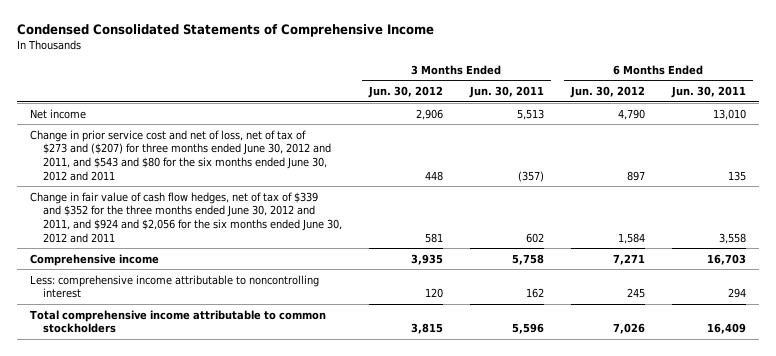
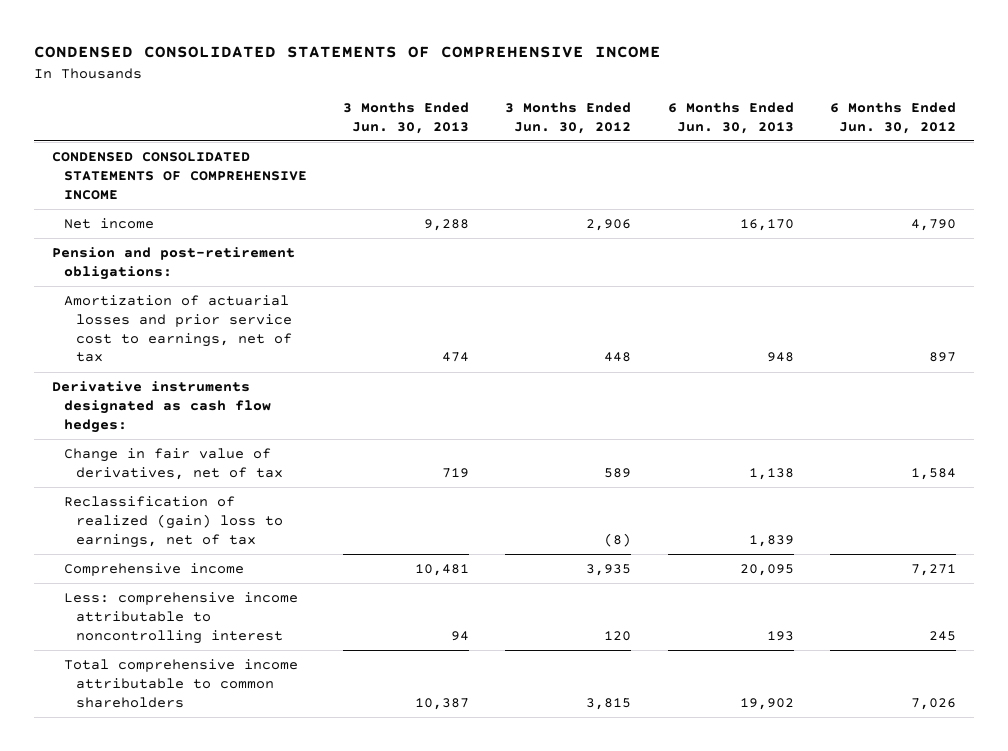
- Condensed Consolidated Statements of Comprehensive Income
+ CONDENSED CONSOLIDATED STATEMENTS OF COMPREHENSIVE INCOME
- | 3 Months Ended Jun. 30, 2012 | 3 Months Ended Jun. 30, 2011 | 6 Months Ended Jun. 30, 2012 | 6 Months Ended Jun. 30, 2011
+ | 3 Months Ended Jun. 30, 2013 | 3 Months Ended Jun. 30, 2012 | 6 Months Ended Jun. 30, 2013 | 6 Months Ended Jun. 30, 2012
+ CONDENSED CONSOLIDATED STATEMENTS OF COMPREHENSIVE INCOME
- Change in prior service cost and net of loss, net of tax of $273 and ($207) for three months ended June 30, 2012 and 2011, and $543 and $80 for the six months ended June 30, 2012 and 2011 | 448 | (357) | 897 | 135
- Change in fair value of cash flow hedges, net of tax of $339 and $352 for the three months ended June 30, 2012 and 2011, and $924 and $2,056 for the six months ended June 30, 2012 and 2011 | 581 | 602 | 1,584 | 3,558
+ Pension and post-retirement obligations:
+ Amortization of actuarial losses and prior service cost to earnings, net of tax | 474 | 448 | 948 | 897
+ Derivative instruments designated as cash flow hedges:
+ Change in fair value of derivatives, net of tax | 719 | 589 | 1,138 | 1,584
+ Reclassification of realized (gain) loss to earnings, net of tax | | (8) | 1,839 |
- Total comprehensive income attributable to common stockholders | 3,815 | 5,596 | 7,026 | 16,409
+ Total comprehensive income attributable to common shareholders | 10,387 | 3,815 | 19,902 | 7,026

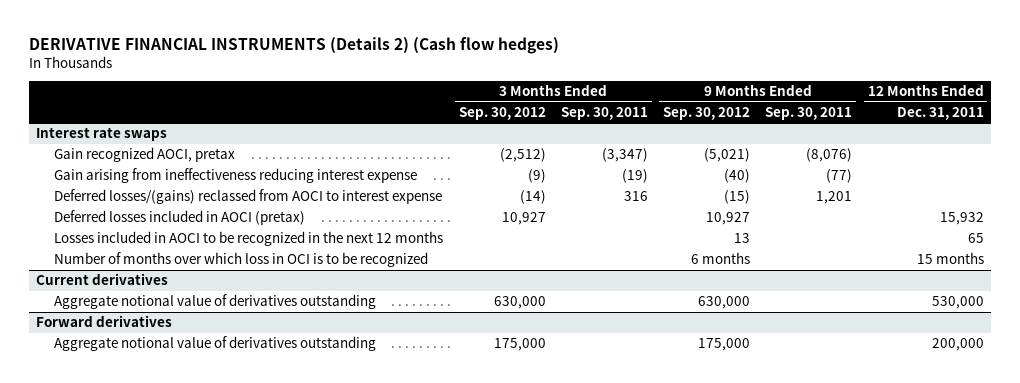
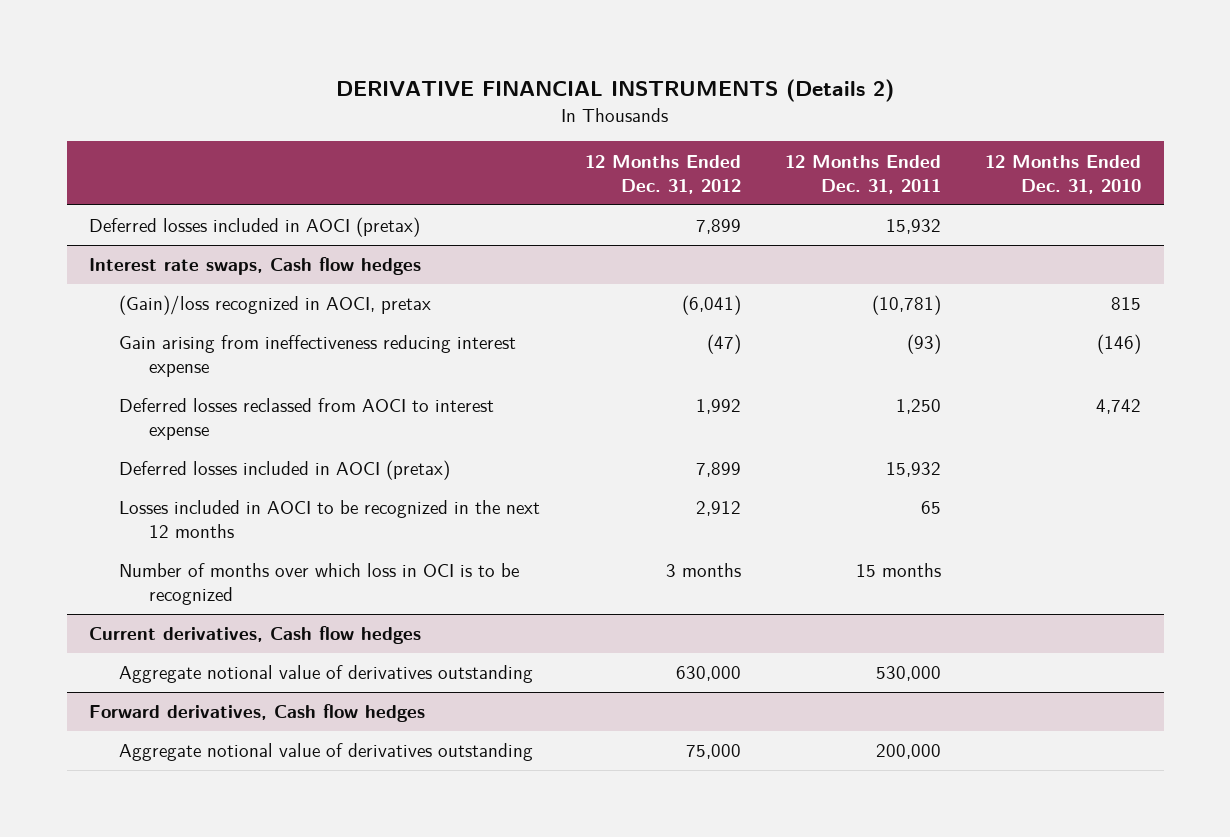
- DERIVATIVE FINANCIAL INSTRUMENTS (Details 2) (Cash flow hedges)
+ DERIVATIVE FINANCIAL INSTRUMENTS (Details 2)
- | 3 Months Ended Sep. 30, 2012 | 3 Months Ended Sep. 30, 2011 | 9 Months Ended Sep. 30, 2012 | 9 Months Ended Sep. 30, 2011 | 12 Months Ended Dec. 31, 2011
+ | 12 Months Ended Dec. 31, 2012 | 12 Months Ended Dec. 31, 2011 | 12 Months Ended Dec. 31, 2010
- Interest rate swaps
- Gain recognized AOCI, pretax | (2,512) | (3,347) | (5,021) | (8,076) |
- Gain arising from ineffectiveness reducing interest expense | (9) | (19) | (40) | (77) |
- Deferred losses/(gains) reclassed from AOCI to interest expense | (14) | 316 | (15) | 1,201 |
+ Interest rate swaps, Cash flow hedges
+ (Gain)/loss recognized in AOCI, pretax | (6,041) | (10,781) | 815
+ Gain arising from ineffectiveness reducing interest expense | (47) | (93) | (146)
+ Deferred losses reclassed from AOCI to interest expense | 1,992 | 1,250 | 4,742
+ Deferred losses included in AOCI (pretax) | 7,899 | 15,932 |
- Current derivatives
+ Current derivatives, Cash flow hedges
- Forward derivatives
+ Forward derivatives, Cash flow hedges

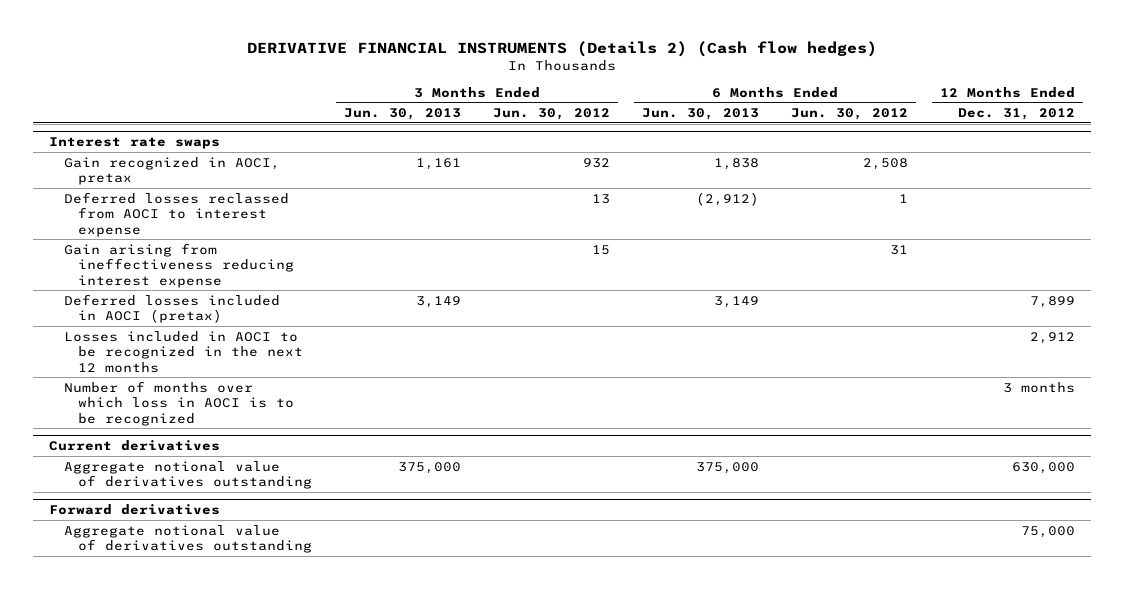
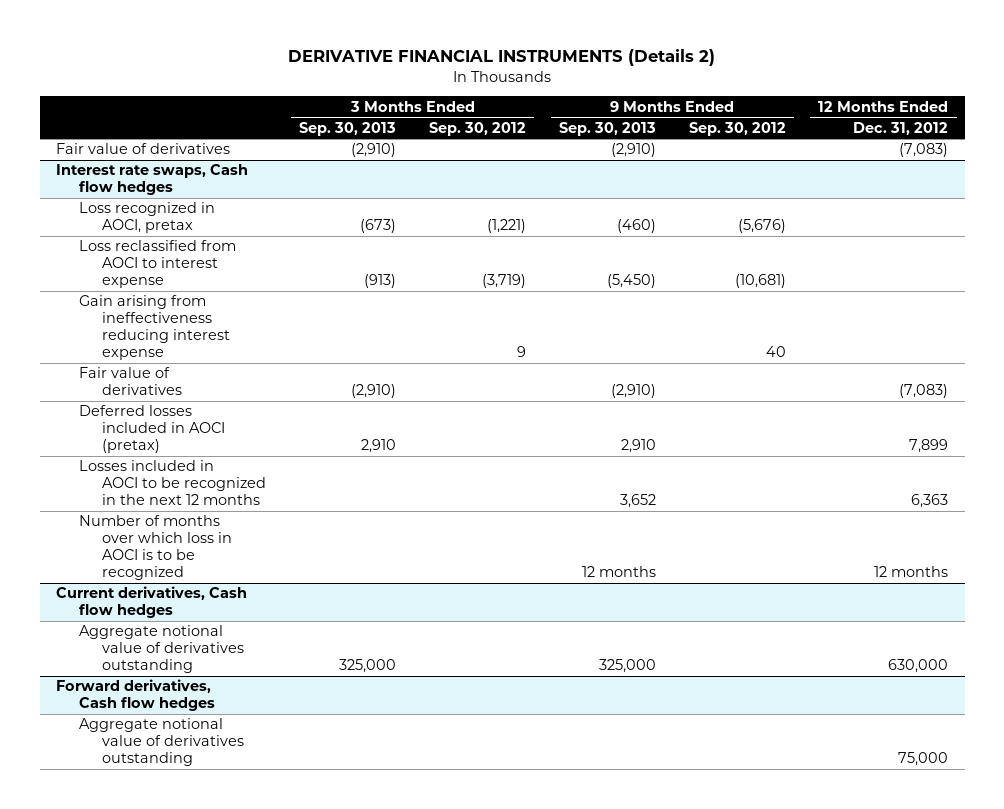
- DERIVATIVE FINANCIAL INSTRUMENTS (Details 2) (Cash flow hedges)
+ DERIVATIVE FINANCIAL INSTRUMENTS (Details 2)
- | 3 Months Ended Jun. 30, 2013 | 3 Months Ended Jun. 30, 2012 | 6 Months Ended Jun. 30, 2013 | 6 Months Ended Jun. 30, 2012 | 12 Months Ended Dec. 31, 2012
+ | 3 Months Ended Sep. 30, 2013 | 3 Months Ended Sep. 30, 2012 | 9 Months Ended Sep. 30, 2013 | 9 Months Ended Sep. 30, 2012 | 12 Months Ended Dec. 31, 2012
- Interest rate swaps
- Gain recognized in AOCI, pretax | 1,161 | 932 | 1,838 | 2,508 |
- Deferred losses reclassed from AOCI to interest expense | | 13 | (2,912) | 1 |
+ Fair value of derivatives | (2,910) | | (2,910) | | (7,083)
+ Interest rate swaps, Cash flow hedges
+ Loss recognized in AOCI, pretax | (673) | (1,221) | (460) | (5,676) |
+ Loss reclassified from AOCI to interest expense | (913) | (3,719) | (5,450) | (10,681) |
+ Fair value of derivatives | (2,910) | | (2,910) | | (7,083)
- Losses included in AOCI to be recognized in the next 12 months | | | | | 2,912
- Number of months over which loss in AOCI is to be recognized | | | | | 3 months
- Current derivatives
+ Losses included in AOCI to be recognized in the next 12 months | | | 3,652 | | 6,363
+ Number of months over which loss in AOCI is to be recognized | | | 12 months | | 12 months
+ Current derivatives, Cash flow hedges
- Forward derivatives
+ Forward derivatives, Cash flow hedges

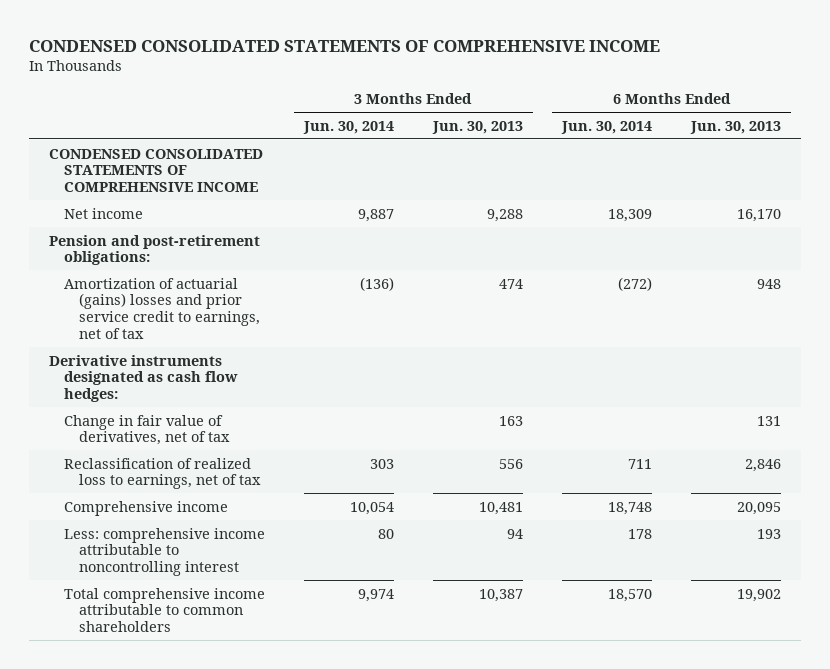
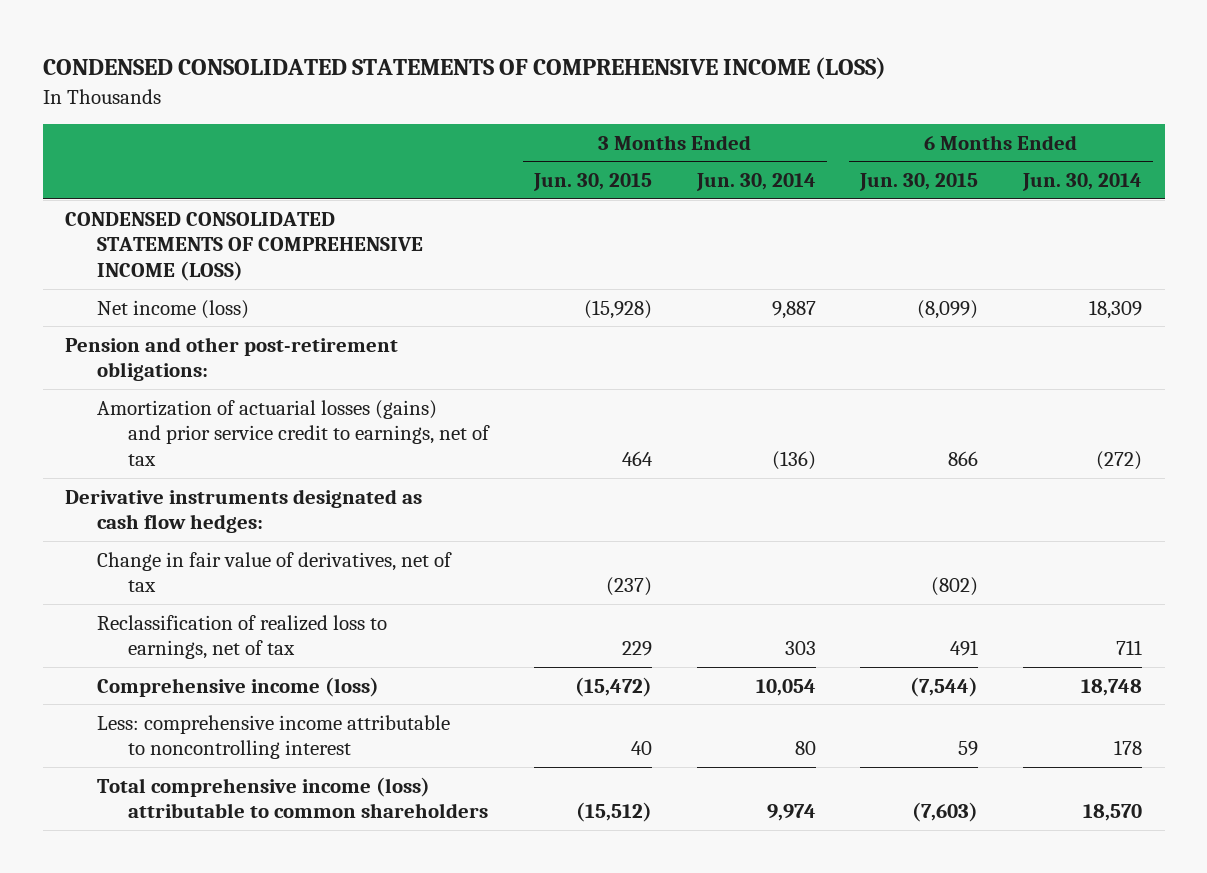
- CONDENSED CONSOLIDATED STATEMENTS OF COMPREHENSIVE INCOME
+ CONDENSED CONSOLIDATED STATEMENTS OF COMPREHENSIVE INCOME (LOSS)
- | 3 Months Ended Jun. 30, 2014 | 3 Months Ended Jun. 30, 2013 | 6 Months Ended Jun. 30, 2014 | 6 Months Ended Jun. 30, 2013
+ | 3 Months Ended Jun. 30, 2015 | 3 Months Ended Jun. 30, 2014 | 6 Months Ended Jun. 30, 2015 | 6 Months Ended Jun. 30, 2014
- CONDENSED CONSOLIDATED STATEMENTS OF COMPREHENSIVE INCOME
- Net income | 9,887 | 9,288 | 18,309 | 16,170
- Pension and post-retirement obligations:
- Amortization of actuarial (gains) losses and prior service credit to earnings, net of tax | (136) | 474 | (272) | 948
+ CONDENSED CONSOLIDATED STATEMENTS OF COMPREHENSIVE INCOME (LOSS)
+ Net income (loss) | (15,928) | 9,887 | (8,099) | 18,309
+ Pension and other post-retirement obligations:
+ Amortization of actuarial losses (gains) and prior service credit to earnings, net of tax | 464 | (136) | 866 | (272)
- Comprehensive income | 10,054 | 10,481 | 18,748 | 20,095
+ Comprehensive income (loss) | (15,472) | 10,054 | (7,544) | 18,748
- Total comprehensive income attributable to common shareholders | 9,974 | 10,387 | 18,570 | 19,902
+ Total comprehensive income (loss) attributable to common shareholders | (15,512) | 9,974 | (7,603) | 18,570

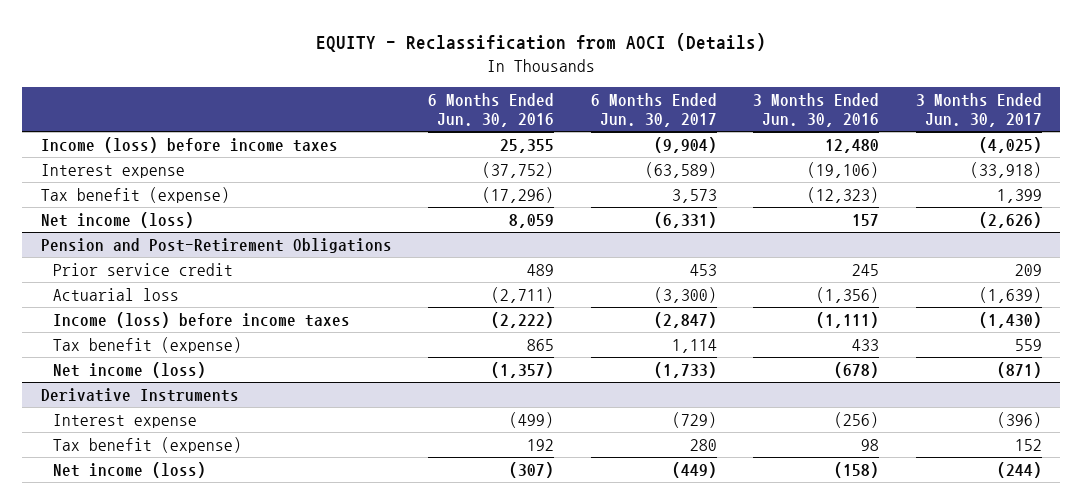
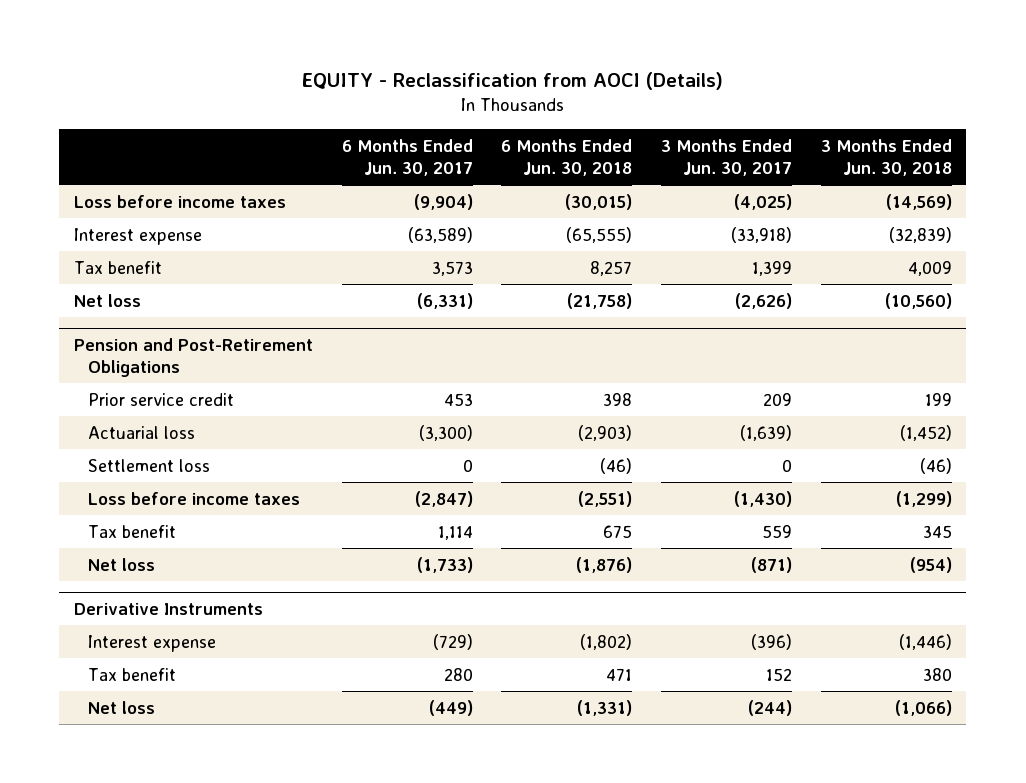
- | 6 Months Ended Jun. 30, 2016 | 6 Months Ended Jun. 30, 2017 | 3 Months Ended Jun. 30, 2016 | 3 Months Ended Jun. 30, 2017
+ | 6 Months Ended Jun. 30, 2017 | 6 Months Ended Jun. 30, 2018 | 3 Months Ended Jun. 30, 2017 | 3 Months Ended Jun. 30, 2018
- Income (loss) before income taxes | 25,355 | (9,904) | 12,480 | (4,025)
+ Loss before income taxes | (9,904) | (30,015) | (4,025) | (14,569)
- Tax benefit (expense) | (17,296) | 3,573 | (12,323) | 1,399
- Net income (loss) | 8,059 | (6,331) | 157 | (2,626)
+ Tax benefit | 3,573 | 8,257 | 1,399 | 4,009
+ Net loss | (6,331) | (21,758) | (2,626) | (10,560)
@ Pension and Post-Retirement Obligations
- Income (loss) before income taxes | (2,222) | (2,847) | (1,111) | (1,430)
- Tax benefit (expense) | 865 | 1,114 | 433 | 559
- Net income (loss) | (1,357) | (1,733) | (678) | (871)
+ Settlement loss | 0 | (46) | 0 | (46)
+ Loss before income taxes | (2,847) | (2,551) | (1,430) | (1,299)
+ Tax benefit | 1,114 | 675 | 559 | 345
+ Net loss | (1,733) | (1,876) | (871) | (954)
@ Derivative Instruments
- Tax benefit (expense) | 192 | 280 | 98 | 152
- Net income (loss) | (307) | (449) | (158) | (244)
+ Tax benefit | 280 | 471 | 152 | 380
+ Net loss | (449) | (1,331) | (244) | (1,066)

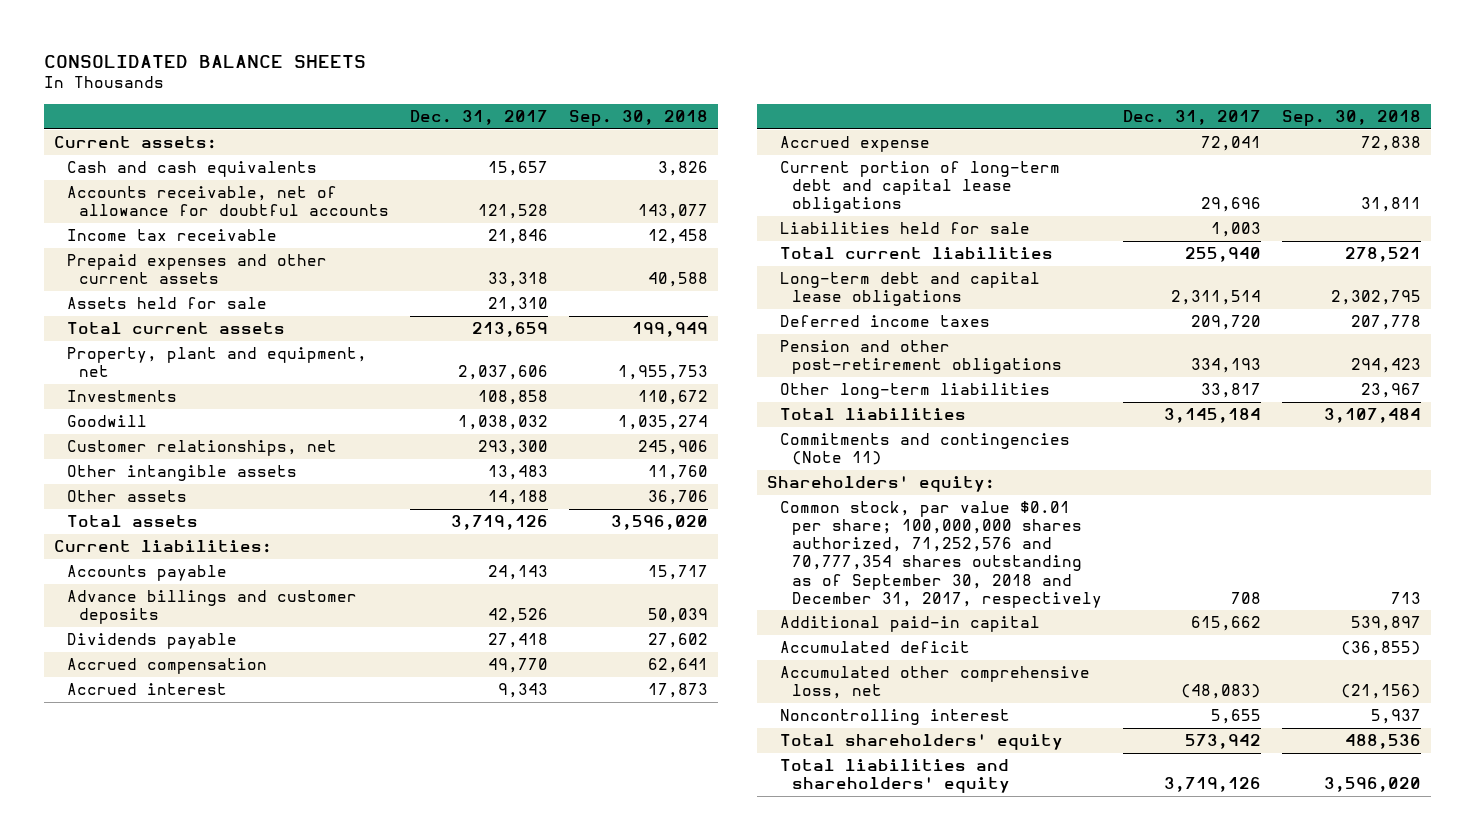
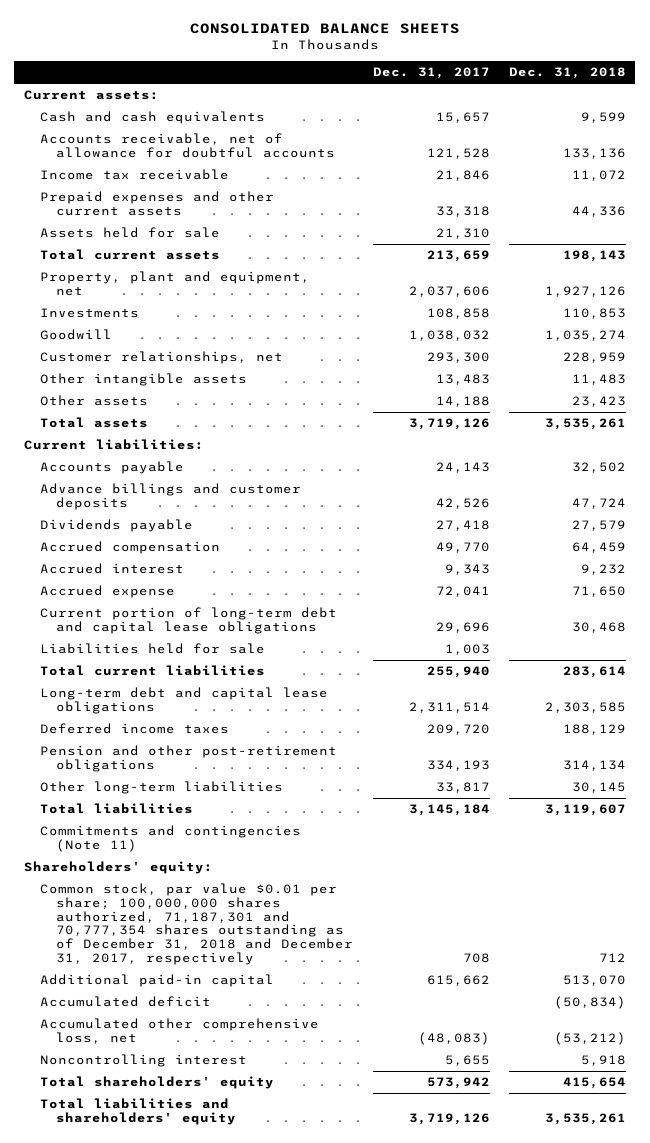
- | Dec. 31, 2017 | Sep. 30, 2018
+ | Dec. 31, 2017 | Dec. 31, 2018
- Common stock, par value $0.01 per share; 100,000,000 shares authorized, 71,252,576 and 70,777,354 shares outstanding as of September 30, 2018 and December 31, 2017, respectively | 708 | 713
+ Common stock, par value $0.01 per share; 100,000,000 shares authorized, 71,187,301 and 70,777,354 shares outstanding as of December 31, 2018 and December 31, 2017, respectively | 708 | 712

